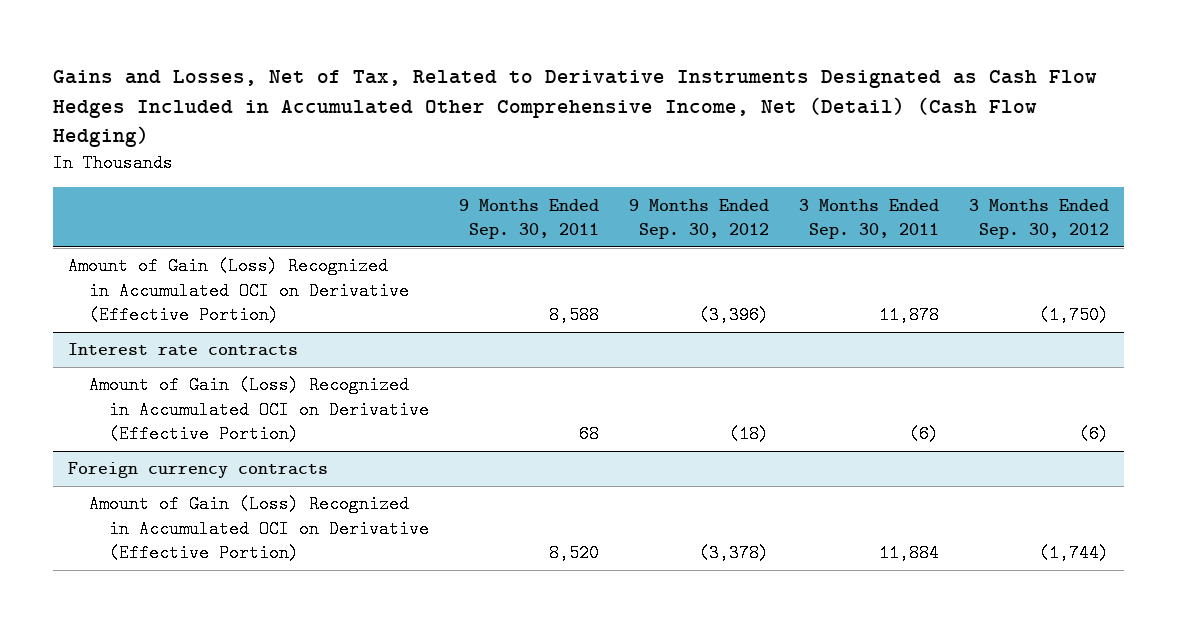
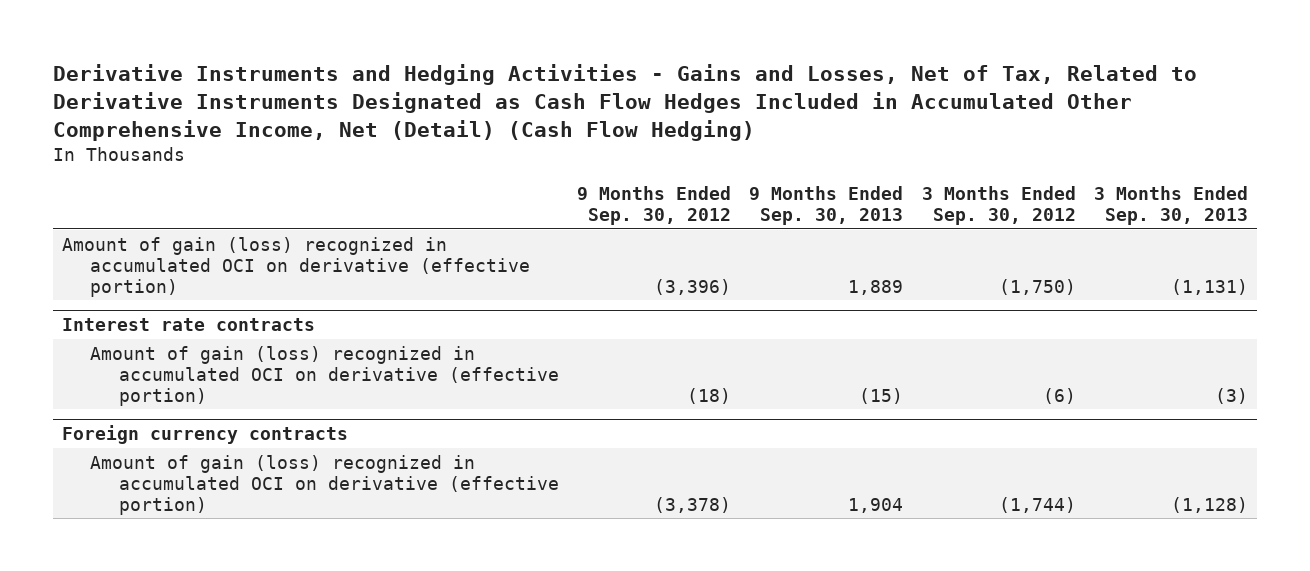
- Gains and Losses, Net of Tax, Related to Derivative Instruments Designated as Cash Flow Hedges Included in Accumulated Other Comprehensive Income, Net (Detail) (Cash Flow Hedging)
+ Derivative Instruments and Hedging Activities - Gains and Losses, Net of Tax, Related to Derivative Instruments Designated as Cash Flow Hedges Included in Accumulated Other Comprehensive Income, Net (Detail) (Cash Flow Hedging)
- | 9 Months Ended Sep. 30, 2011 | 9 Months Ended Sep. 30, 2012 | 3 Months Ended Sep. 30, 2011 | 3 Months Ended Sep. 30, 2012
+ | 9 Months Ended Sep. 30, 2012 | 9 Months Ended Sep. 30, 2013 | 3 Months Ended Sep. 30, 2012 | 3 Months Ended Sep. 30, 2013
- Amount of Gain (Loss) Recognized in Accumulated OCI on Derivative (Effective Portion) | 8,588 | (3,396) | 11,878 | (1,750)
+ Amount of gain (loss) recognized in accumulated OCI on derivative (effective portion) | (3,396) | 1,889 | (1,750) | (1,131)
@ Interest rate contracts
- Amount of Gain (Loss) Recognized in Accumulated OCI on Derivative (Effective Portion) | 68 | (18) | (6) | (6)
+ Amount of gain (loss) recognized in accumulated OCI on derivative (effective portion) | (18) | (15) | (6) | (3)
@ Foreign currency contracts
- Amount of Gain (Loss) Recognized in Accumulated OCI on Derivative (Effective Portion) | 8,520 | (3,378) | 11,884 | (1,744)
+ Amount of gain (loss) recognized in accumulated OCI on derivative (effective portion) | (3,378) | 1,904 | (1,744) | (1,128)

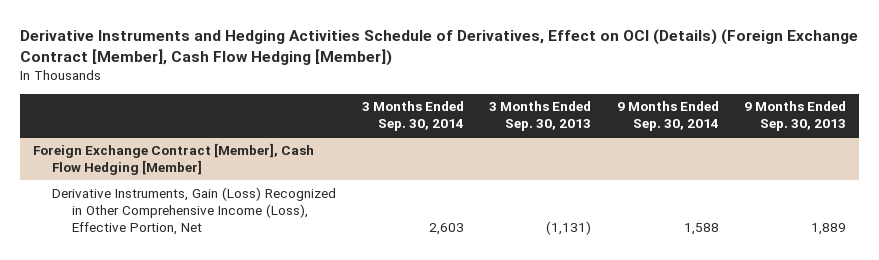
- Derivative Instruments and Hedging Activities - Gains and Losses, Net of Tax, Related to Derivative Instruments Designated as Cash Flow Hedges Included in Accumulated Other Comprehensive Income, Net (Detail) (Cash Flow Hedging)
+ Derivative Instruments and Hedging Activities Schedule of Derivatives, Effect on OCI (Details) (Foreign Exchange Contract [Member], Cash Flow Hedging [Member])
- | 9 Months Ended Sep. 30, 2012 | 9 Months Ended Sep. 30, 2013 | 3 Months Ended Sep. 30, 2012 | 3 Months Ended Sep. 30, 2013
+ | 3 Months Ended Sep. 30, 2014 | 3 Months Ended Sep. 30, 2013 | 9 Months Ended Sep. 30, 2014 | 9 Months Ended Sep. 30, 2013
- Amount of gain (loss) recognized in accumulated OCI on derivative (effective portion) | (3,396) | 1,889 | (1,750) | (1,131)
- Interest rate contracts
- Amount of gain (loss) recognized in accumulated OCI on derivative (effective portion) | (18) | (15) | (6) | (3)
- Foreign currency contracts
- Amount of gain (loss) recognized in accumulated OCI on derivative (effective portion) | (3,378) | 1,904 | (1,744) | (1,128)
+ Foreign Exchange Contract [Member], Cash Flow Hedging [Member]
+ Derivative Instruments, Gain (Loss) Recognized in Other Comprehensive Income (Loss), Effective Portion, Net | 2,603 | (1,131) | 1,588 | 1,889

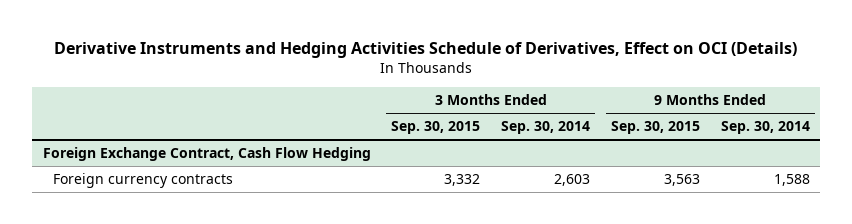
- Derivative Instruments and Hedging Activities Schedule of Derivatives, Effect on OCI (Details) (Foreign Exchange Contract [Member], Cash Flow Hedging [Member])
+ Derivative Instruments and Hedging Activities Schedule of Derivatives, Effect on OCI (Details)
- | 3 Months Ended Sep. 30, 2014 | 3 Months Ended Sep. 30, 2013 | 9 Months Ended Sep. 30, 2014 | 9 Months Ended Sep. 30, 2013
+ | 3 Months Ended Sep. 30, 2015 | 3 Months Ended Sep. 30, 2014 | 9 Months Ended Sep. 30, 2015 | 9 Months Ended Sep. 30, 2014
- Foreign Exchange Contract [Member], Cash Flow Hedging [Member]
- Derivative Instruments, Gain (Loss) Recognized in Other Comprehensive Income (Loss), Effective Portion, Net | 2,603 | (1,131) | 1,588 | 1,889
+ Foreign Exchange Contract, Cash Flow Hedging
+ Foreign currency contracts | 3,332 | 2,603 | 3,563 | 1,588

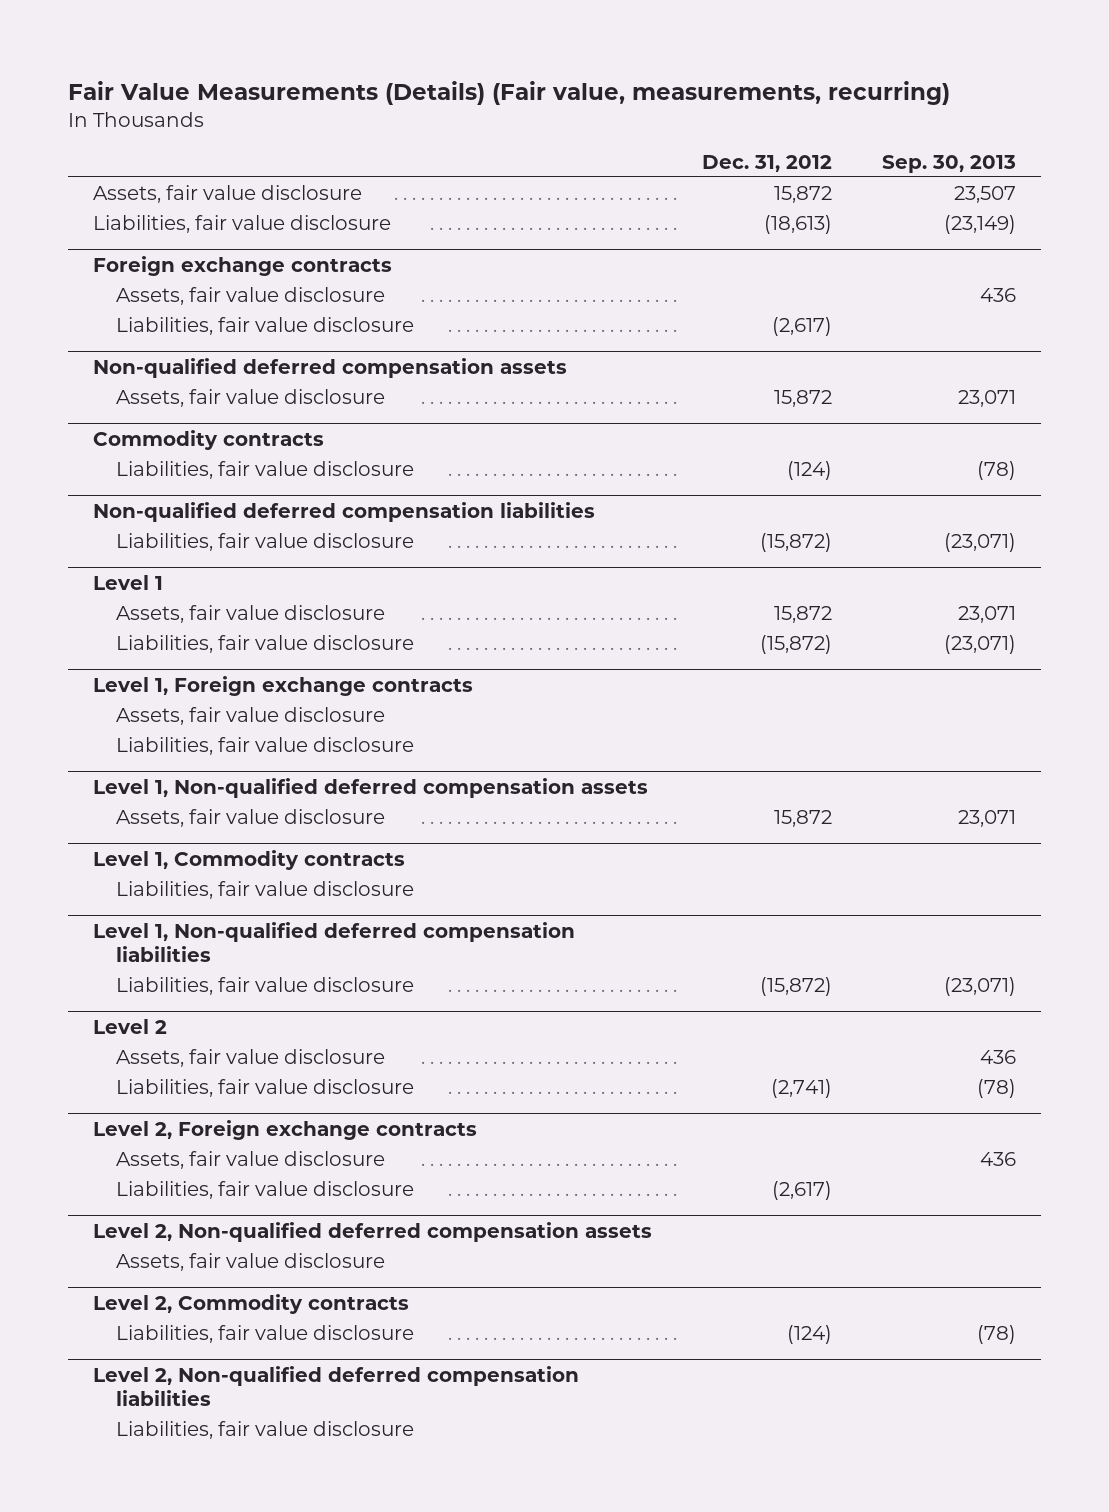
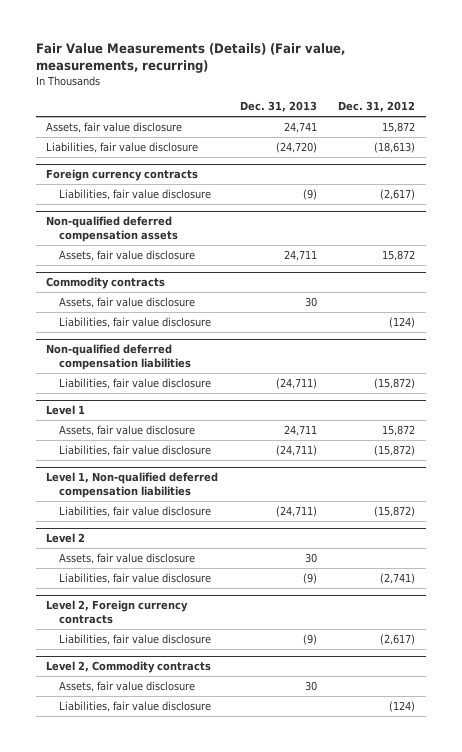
- | Dec. 31, 2012 | Sep. 30, 2013
+ | Dec. 31, 2013 | Dec. 31, 2012
- Foreign exchange contracts
- Assets, fair value disclosure | | 436
+ Foreign currency contracts
@ Commodity contracts
+ Assets, fair value disclosure | 30 |
- Level 1, Foreign exchange contracts
- Assets, fair value disclosure
- Liabilities, fair value disclosure
- Level 1, Non-qualified deferred compensation assets
- Assets, fair value disclosure | 15,872 | 23,071
- Level 1, Commodity contracts
- Liabilities, fair value disclosure
- Level 2, Foreign exchange contracts
- Assets, fair value disclosure | | 436
+ Level 2, Foreign currency contracts
- Level 2, Non-qualified deferred compensation assets
- Assets, fair value disclosure
@ Level 2, Commodity contracts
+ Assets, fair value disclosure | 30 |
- Level 2, Non-qualified deferred compensation liabilities
- Liabilities, fair value disclosure

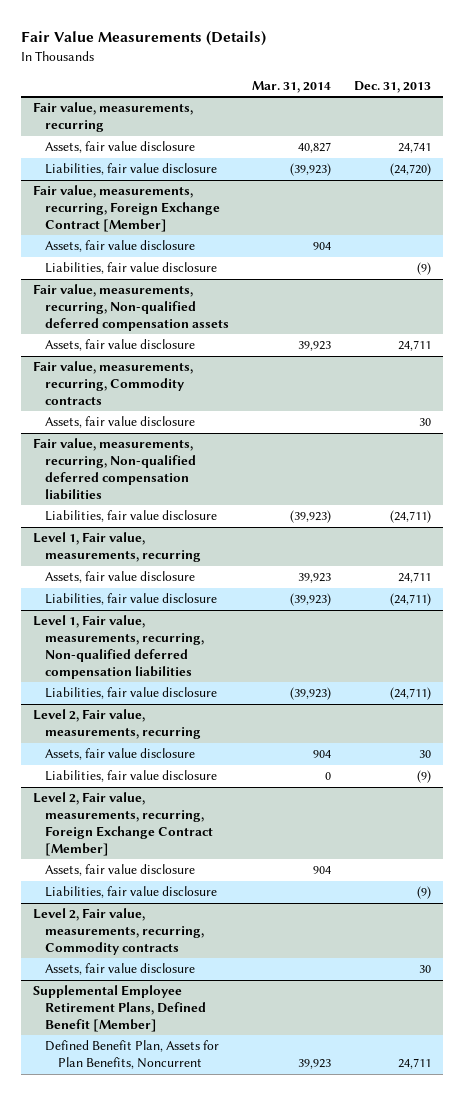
- Fair Value Measurements (Details) (Fair value, measurements, recurring)
+ Fair Value Measurements (Details)
- | Dec. 31, 2013 | Dec. 31, 2012
+ | Mar. 31, 2014 | Dec. 31, 2013
+ Fair value, measurements, recurring
- Foreign currency contracts
+ Fair value, measurements, recurring, Foreign Exchange Contract [Member]
+ Assets, fair value disclosure | 904 |
- Non-qualified deferred compensation assets
+ Fair value, measurements, recurring, Non-qualified deferred compensation assets
- Commodity contracts
+ Fair value, measurements, recurring, Commodity contracts
- Liabilities, fair value disclosure | | (124)
- Non-qualified deferred compensation liabilities
+ Fair value, measurements, recurring, Non-qualified deferred compensation liabilities
- Level 1
+ Level 1, Fair value, measurements, recurring
- Level 1, Non-qualified deferred compensation liabilities
+ Level 1, Fair value, measurements, recurring, Non-qualified deferred compensation liabilities
- Level 2
+ Level 2, Fair value, measurements, recurring
- Level 2, Foreign currency contracts
+ Level 2, Fair value, measurements, recurring, Foreign Exchange Contract [Member]
+ Assets, fair value disclosure | 904 |
- Level 2, Commodity contracts
+ Level 2, Fair value, measurements, recurring, Commodity contracts
- Liabilities, fair value disclosure | | (124)
+ Supplemental Employee Retirement Plans, Defined Benefit [Member]
+ Defined Benefit Plan, Assets for Plan Benefits, Noncurrent | 39,923 | 24,711

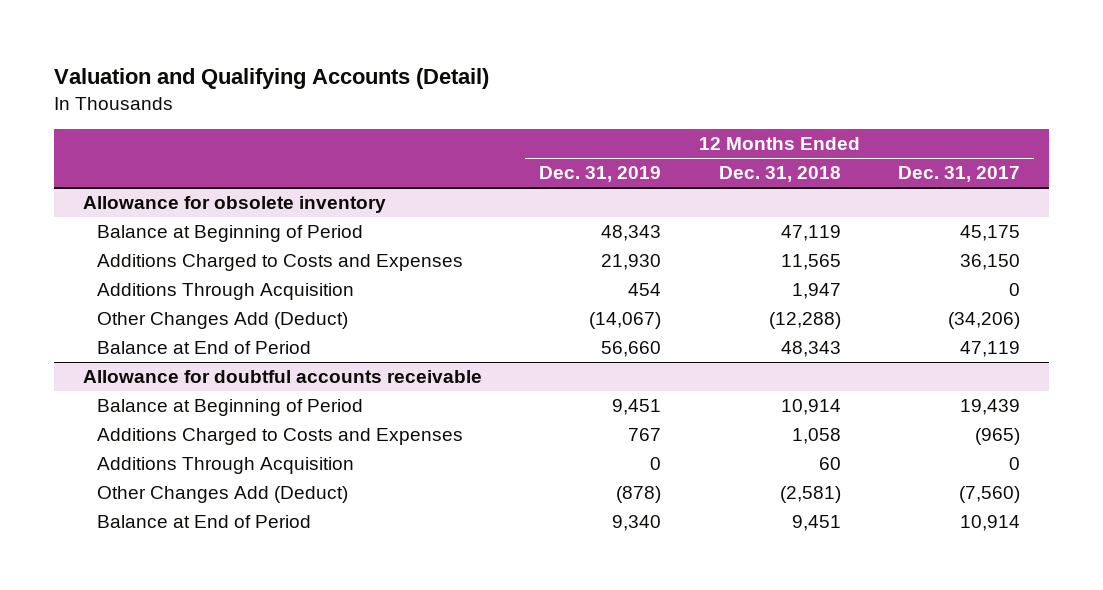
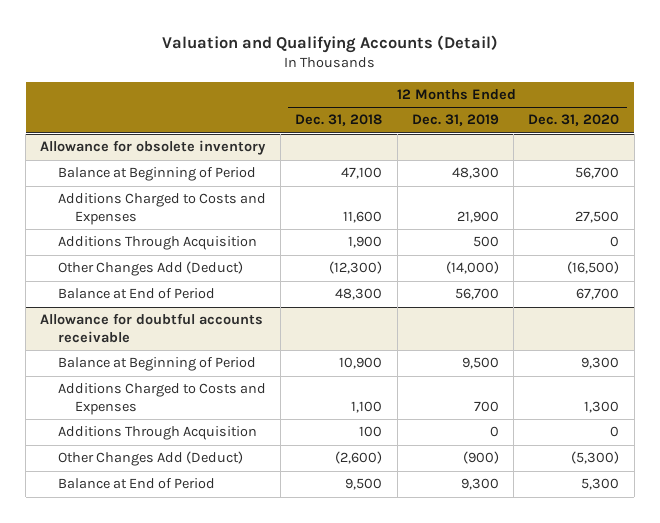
- | 12 Months Ended Dec. 31, 2019 | 12 Months Ended Dec. 31, 2018 | 12 Months Ended Dec. 31, 2017
+ | 12 Months Ended Dec. 31, 2018 | 12 Months Ended Dec. 31, 2019 | 12 Months Ended Dec. 31, 2020
@ Allowance for obsolete inventory
- Balance at Beginning of Period | 48,343 | 47,119 | 45,175
- Additions Charged to Costs and Expenses | 21,930 | 11,565 | 36,150
- Additions Through Acquisition | 454 | 1,947 | 0
- Other Changes Add (Deduct) | (14,067) | (12,288) | (34,206)
- Balance at End of Period | 56,660 | 48,343 | 47,119
+ Balance at Beginning of Period | 47,100 | 48,300 | 56,700
+ Additions Charged to Costs and Expenses | 11,600 | 21,900 | 27,500
+ Additions Through Acquisition | 1,900 | 500 | 0
+ Other Changes Add (Deduct) | (12,300) | (14,000) | (16,500)
+ Balance at End of Period | 48,300 | 56,700 | 67,700
@ Allowance for doubtful accounts receivable
- Balance at Beginning of Period | 9,451 | 10,914 | 19,439
- Additions Charged to Costs and Expenses | 767 | 1,058 | (965)
- Additions Through Acquisition | 0 | 60 | 0
- Other Changes Add (Deduct) | (878) | (2,581) | (7,560)
- Balance at End of Period | 9,340 | 9,451 | 10,914
+ Balance at Beginning of Period | 10,900 | 9,500 | 9,300
+ Additions Charged to Costs and Expenses | 1,100 | 700 | 1,300
+ Additions Through Acquisition | 100 | 0 | 0
+ Other Changes Add (Deduct) | (2,600) | (900) | (5,300)
+ Balance at End of Period | 9,500 | 9,300 | 5,300

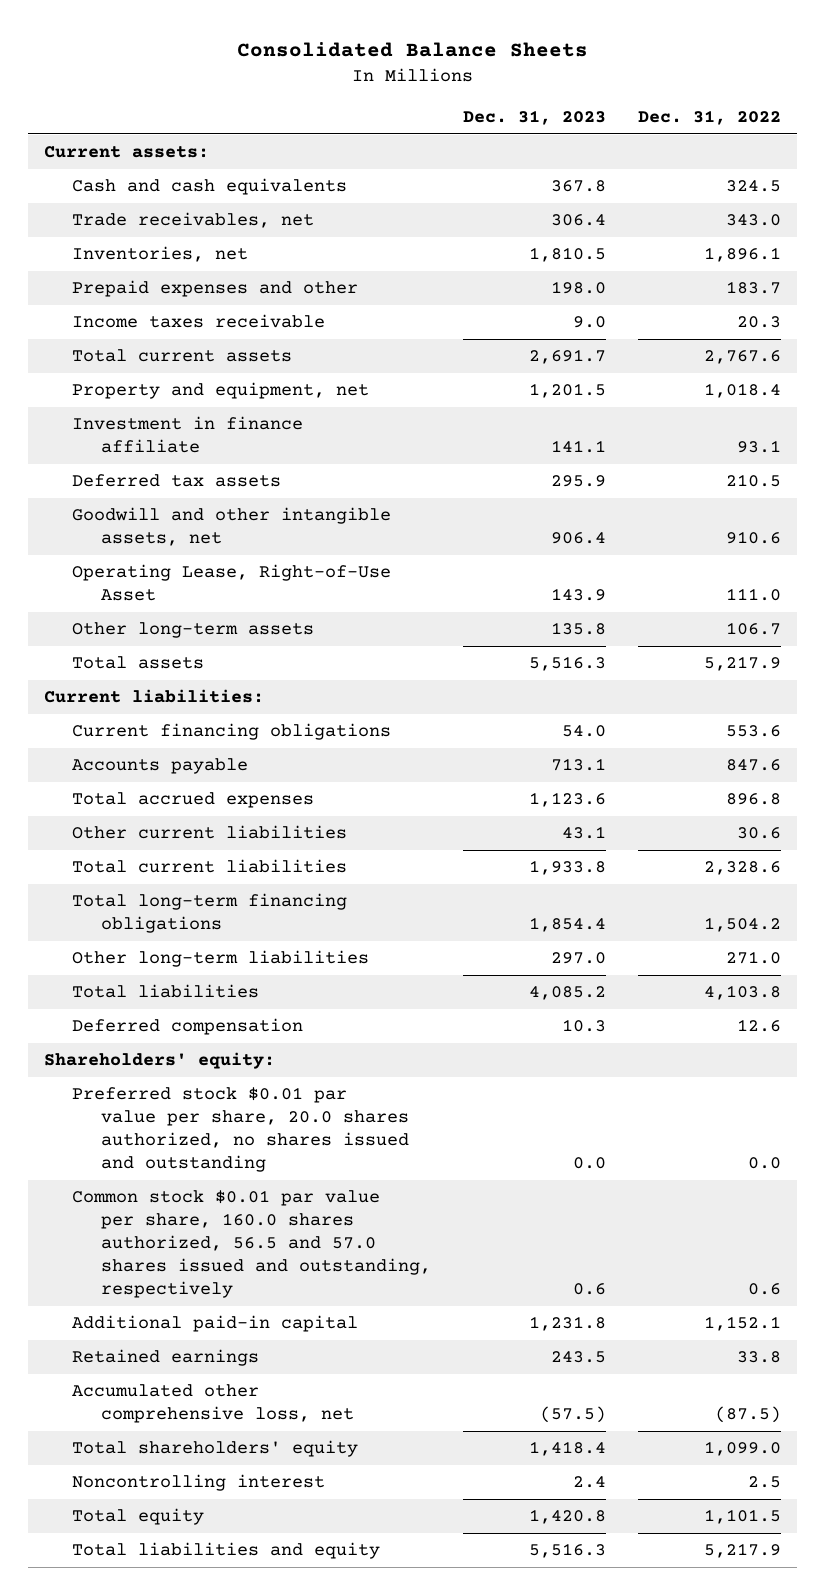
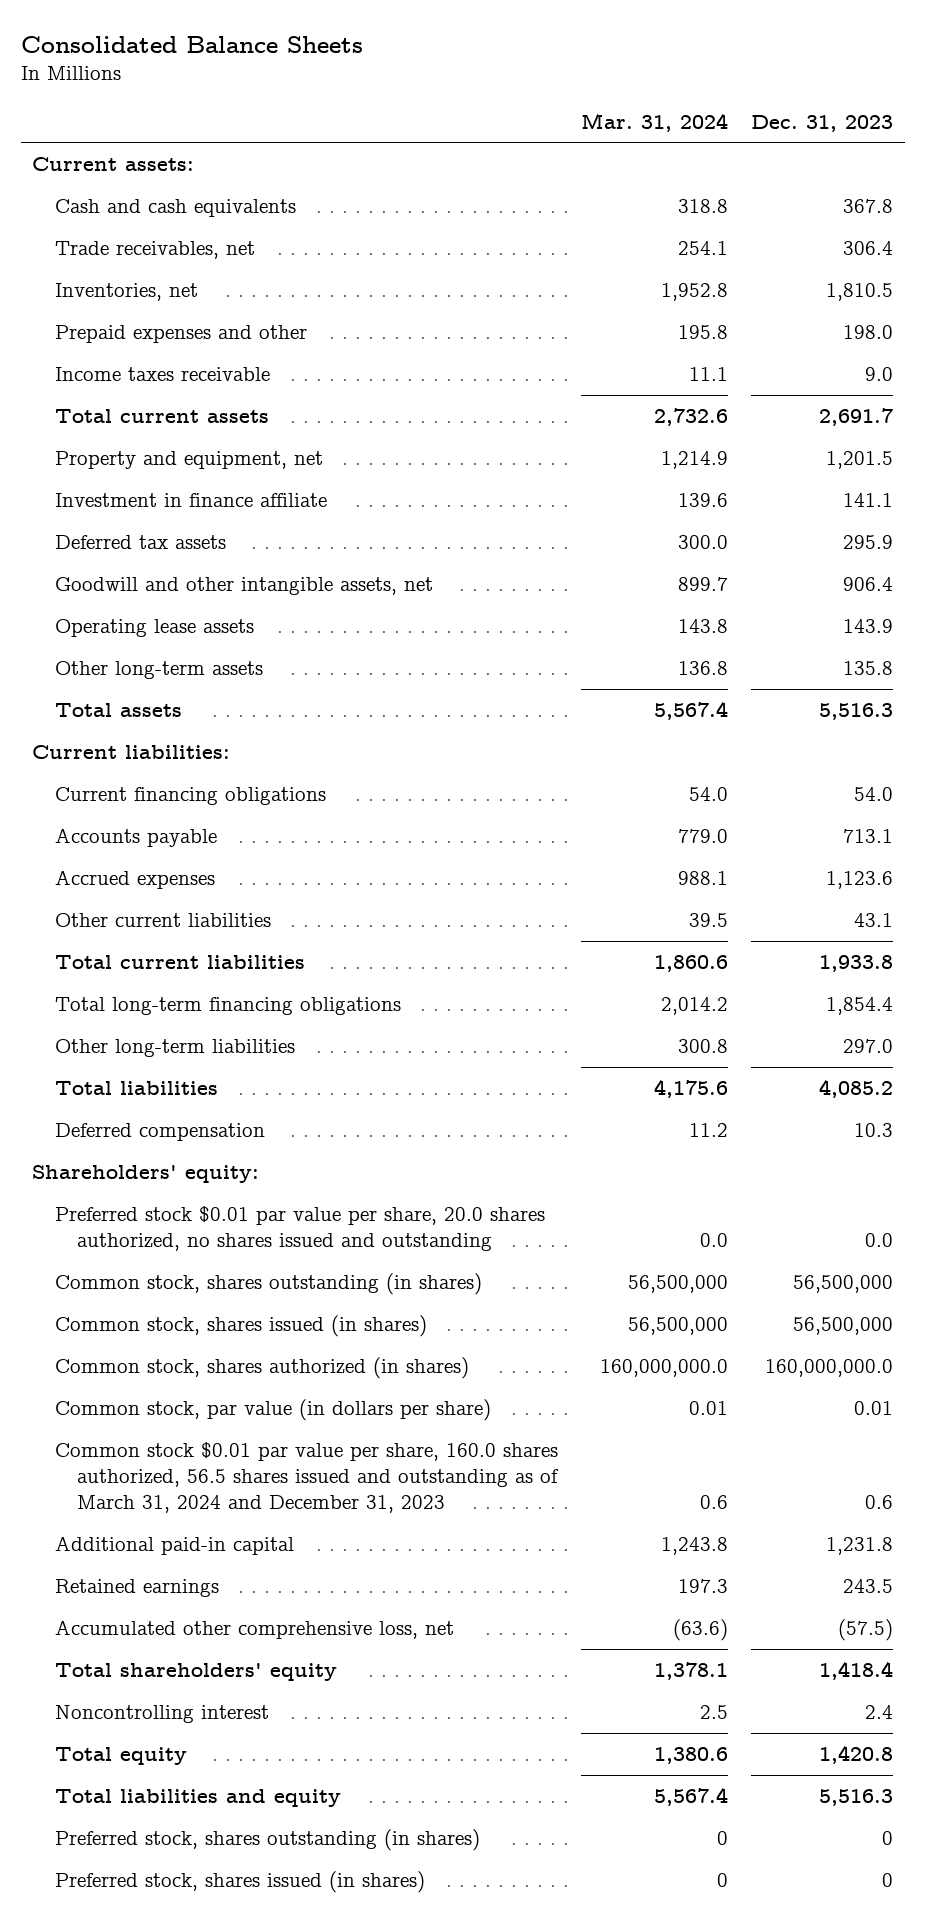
- | Dec. 31, 2023 | Dec. 31, 2022
+ | Mar. 31, 2024 | Dec. 31, 2023
- Operating Lease, Right-of-Use Asset | 143.9 | 111.0
+ Operating lease assets | 143.8 | 143.9
- Total accrued expenses | 1,123.6 | 896.8
+ Accrued expenses | 988.1 | 1,123.6
- Common stock $0.01 par value per share, 160.0 shares authorized, 56.5 and 57.0 shares issued and outstanding, respectively | 0.6 | 0.6
+ Common stock, shares outstanding (in shares) | 56,500,000 | 56,500,000
+ Common stock, shares issued (in shares) | 56,500,000 | 56,500,000
+ Common stock, shares authorized (in shares) | 160,000,000.0 | 160,000,000.0
+ Common stock, par value (in dollars per share) | 0.01 | 0.01
+ Common stock $0.01 par value per share, 160.0 shares authorized, 56.5 shares issued and outstanding as of March 31, 2024 and December 31, 2023 | 0.6 | 0.6
+ Preferred stock, shares outstanding (in shares) | 0 | 0
+ Preferred stock, shares issued (in shares) | 0 | 0

